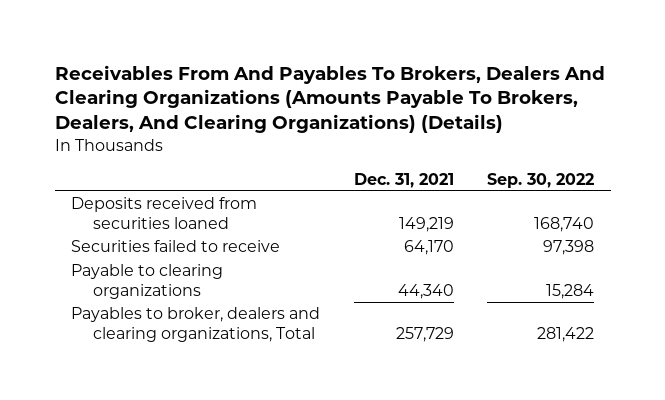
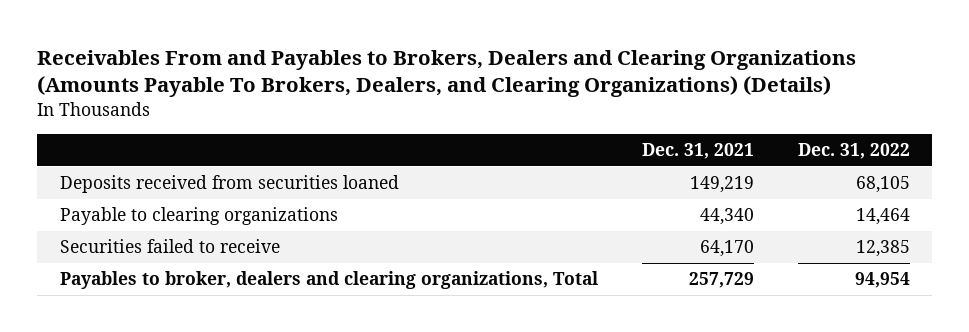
- Receivables From And Payables To Brokers, Dealers And Clearing Organizations (Amounts Payable To Brokers, Dealers, And Clearing Organizations) (Details)
+ Receivables From and Payables to Brokers, Dealers and Clearing Organizations (Amounts Payable To Brokers, Dealers, and Clearing Organizations) (Details)
- | Dec. 31, 2021 | Sep. 30, 2022
+ | Dec. 31, 2021 | Dec. 31, 2022
moved down: Securities failed to receive | 64,170 | 12,385

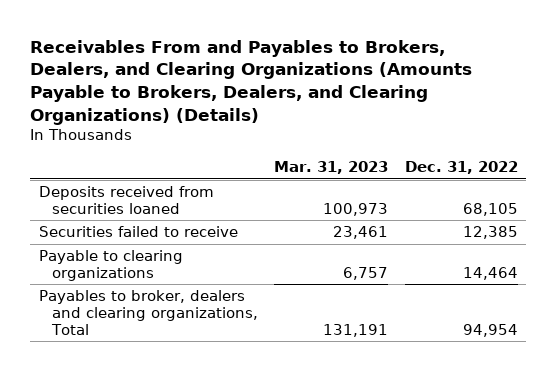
- Receivables From and Payables to Brokers, Dealers and Clearing Organizations (Amounts Payable To Brokers, Dealers, and Clearing Organizations) (Details)
+ Receivables From and Payables to Brokers, Dealers, and Clearing Organizations (Amounts Payable to Brokers, Dealers, and Clearing Organizations) (Details)
- | Dec. 31, 2021 | Dec. 31, 2022
+ | Mar. 31, 2023 | Dec. 31, 2022
moved down: Payable to clearing organizations | 6,757 | 14,464

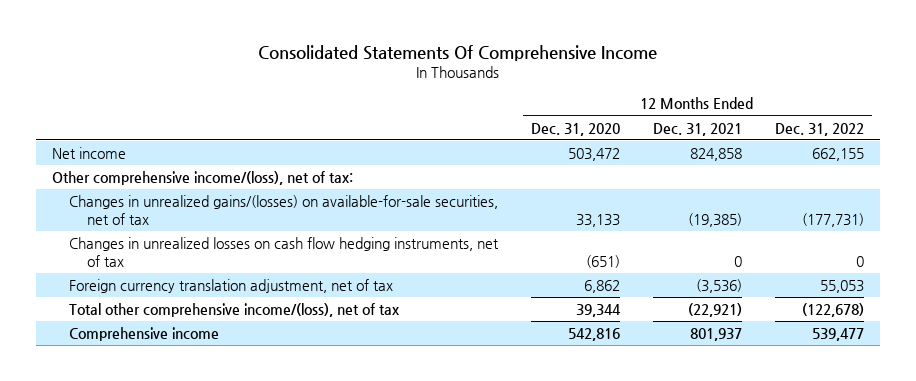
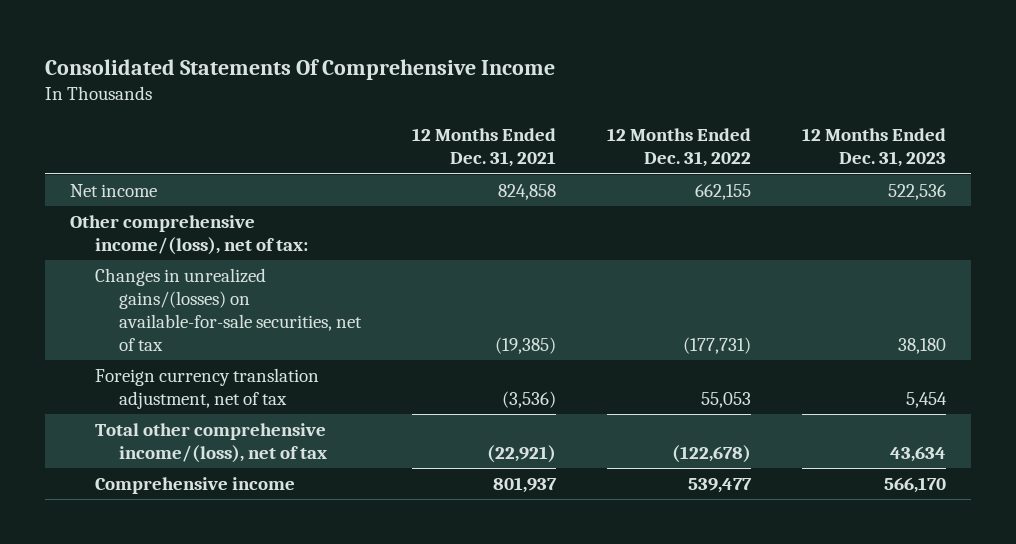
- | 12 Months Ended Dec. 31, 2020 | 12 Months Ended Dec. 31, 2021 | 12 Months Ended Dec. 31, 2022
+ | 12 Months Ended Dec. 31, 2021 | 12 Months Ended Dec. 31, 2022 | 12 Months Ended Dec. 31, 2023
- Changes in unrealized losses on cash flow hedging instruments, net of tax | (651) | 0 | 0

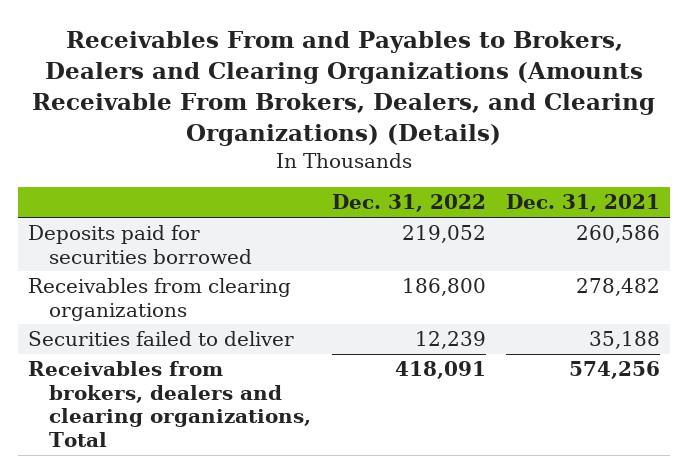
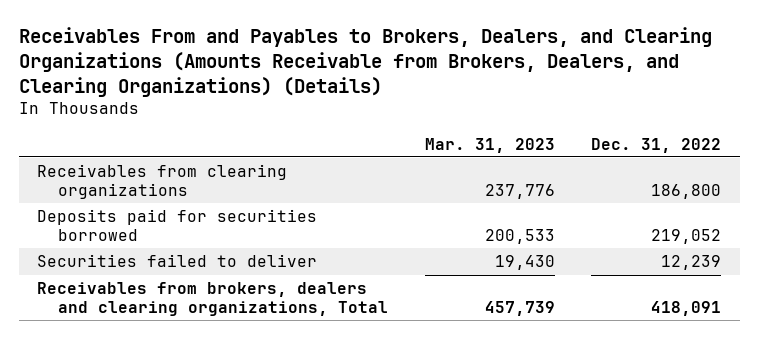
- Receivables From and Payables to Brokers, Dealers and Clearing Organizations (Amounts Receivable From Brokers, Dealers, and Clearing Organizations) (Details)
+ Receivables From and Payables to Brokers, Dealers, and Clearing Organizations (Amounts Receivable from Brokers, Dealers, and Clearing Organizations) (Details)
- | Dec. 31, 2022 | Dec. 31, 2021
+ | Mar. 31, 2023 | Dec. 31, 2022
moved down: Deposits paid for securities borrowed | 200,533 | 219,052

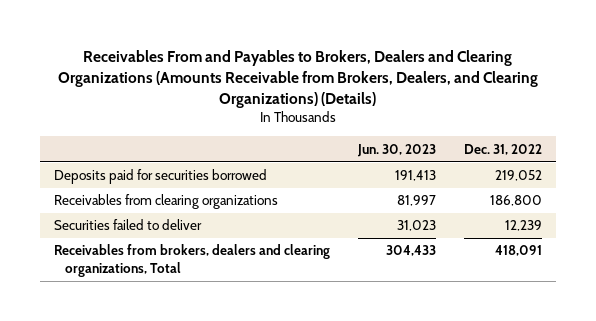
- Receivables From and Payables to Brokers, Dealers, and Clearing Organizations (Amounts Receivable from Brokers, Dealers, and Clearing Organizations) (Details)
+ Receivables From and Payables to Brokers, Dealers and Clearing Organizations (Amounts Receivable from Brokers, Dealers, and Clearing Organizations) (Details)
- | Mar. 31, 2023 | Dec. 31, 2022
+ | Jun. 30, 2023 | Dec. 31, 2022
moved down: Receivables from clearing organizations | 81,997 | 186,800

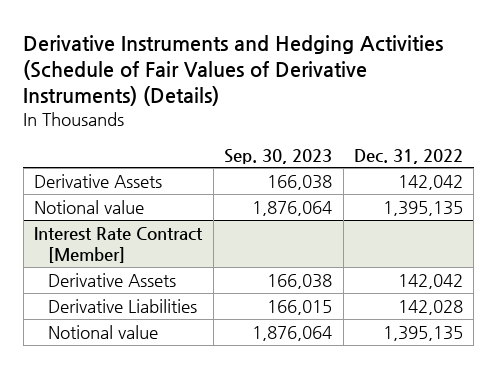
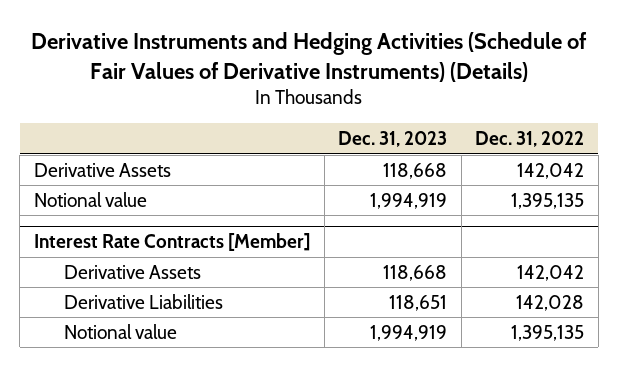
- | Sep. 30, 2023 | Dec. 31, 2022
+ | Dec. 31, 2023 | Dec. 31, 2022
- Interest Rate Contract [Member]
+ Interest Rate Contracts [Member]

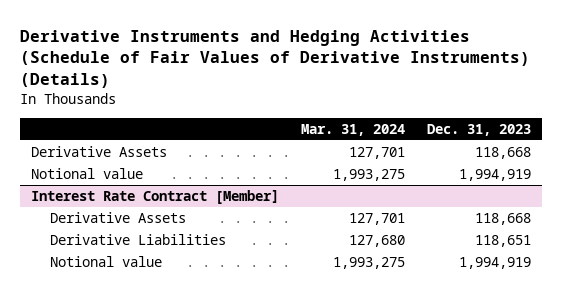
- | Dec. 31, 2023 | Dec. 31, 2022
+ | Mar. 31, 2024 | Dec. 31, 2023
- Interest Rate Contracts [Member]
+ Interest Rate Contract [Member]

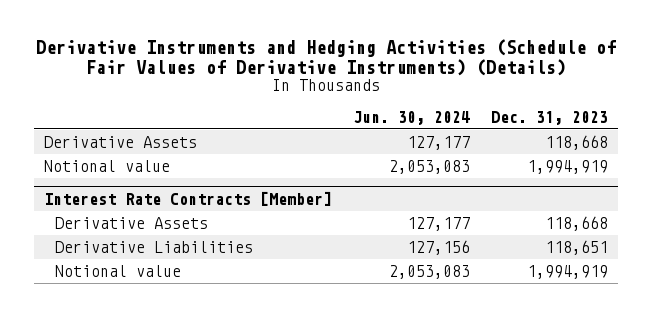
- | Mar. 31, 2024 | Dec. 31, 2023
+ | Jun. 30, 2024 | Dec. 31, 2023
- Interest Rate Contract [Member]
+ Interest Rate Contracts [Member]

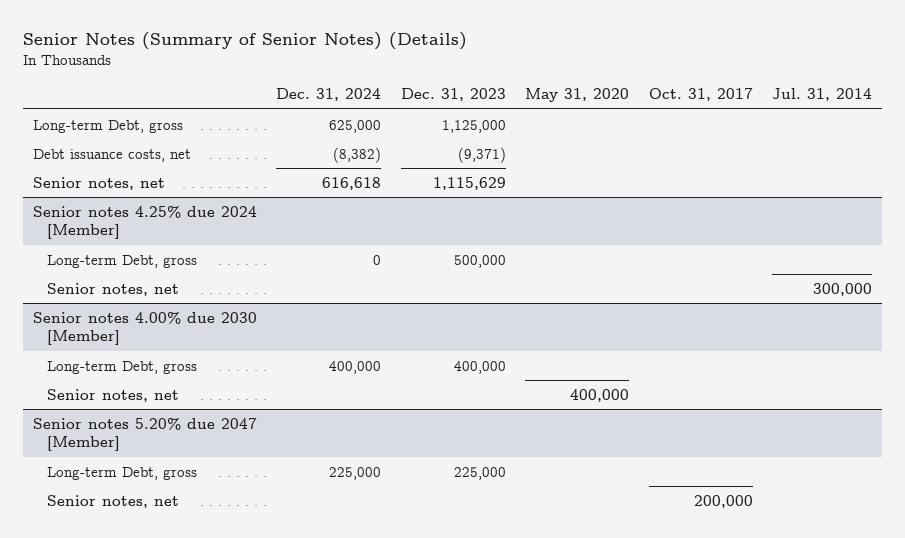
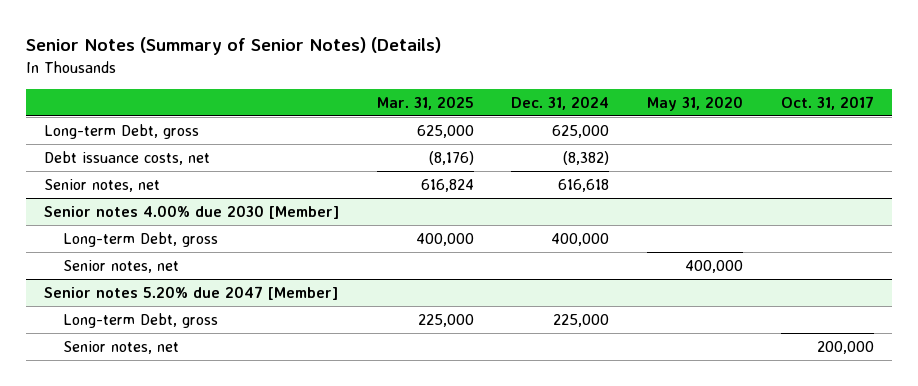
- | Dec. 31, 2024 | Dec. 31, 2023 | May 31, 2020 | Oct. 31, 2017 | Jul. 31, 2014
+ | Mar. 31, 2025 | Dec. 31, 2024 | May 31, 2020 | Oct. 31, 2017
- Senior notes 4.25% due 2024 [Member]
- Long-term Debt, gross | 0 | 500,000 | | |
- Senior notes, net | | | | | 300,000

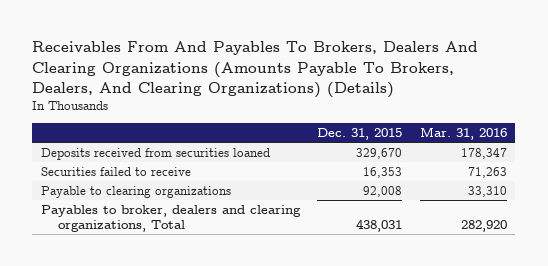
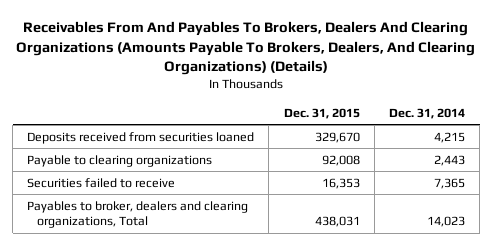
- | Dec. 31, 2015 | Mar. 31, 2016
+ | Dec. 31, 2015 | Dec. 31, 2014
moved down: Securities failed to receive | 16,353 | 7,365

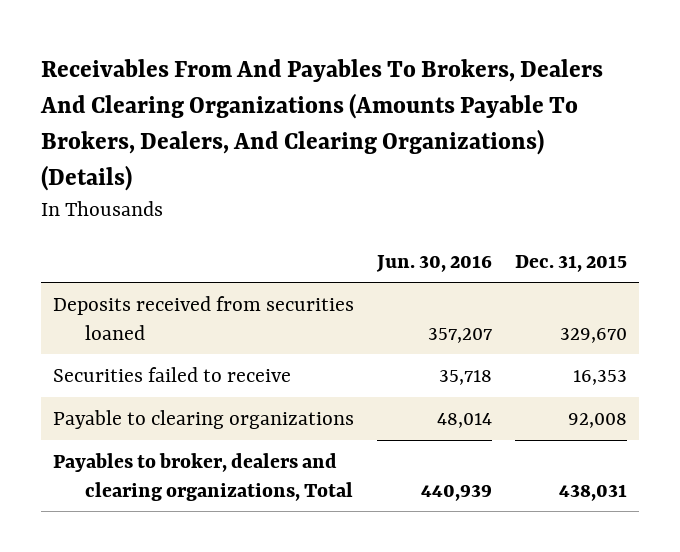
- | Dec. 31, 2015 | Dec. 31, 2014
+ | Jun. 30, 2016 | Dec. 31, 2015
moved down: Payable to clearing organizations | 48,014 | 92,008

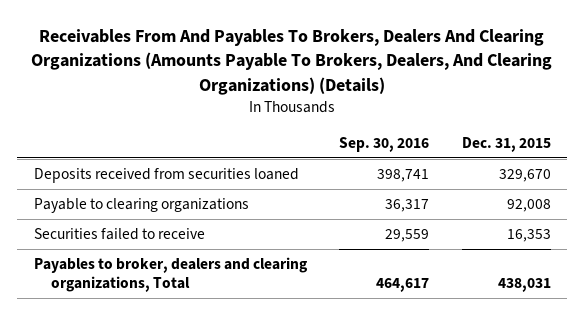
- | Jun. 30, 2016 | Dec. 31, 2015
+ | Sep. 30, 2016 | Dec. 31, 2015
moved down: Securities failed to receive | 29,559 | 16,353

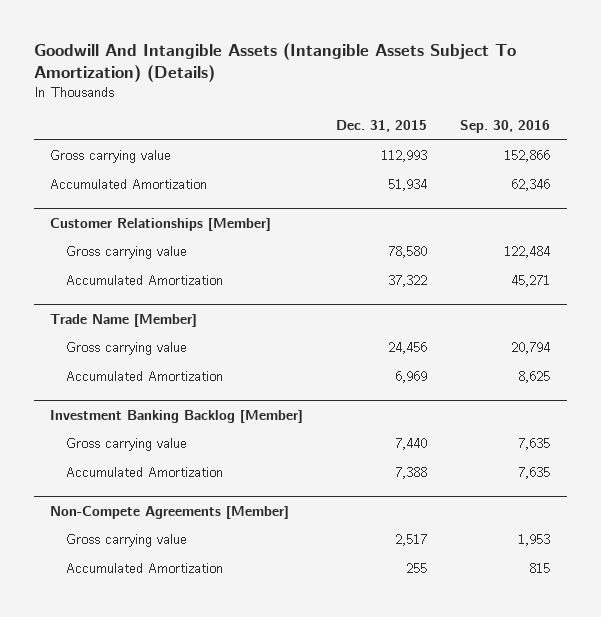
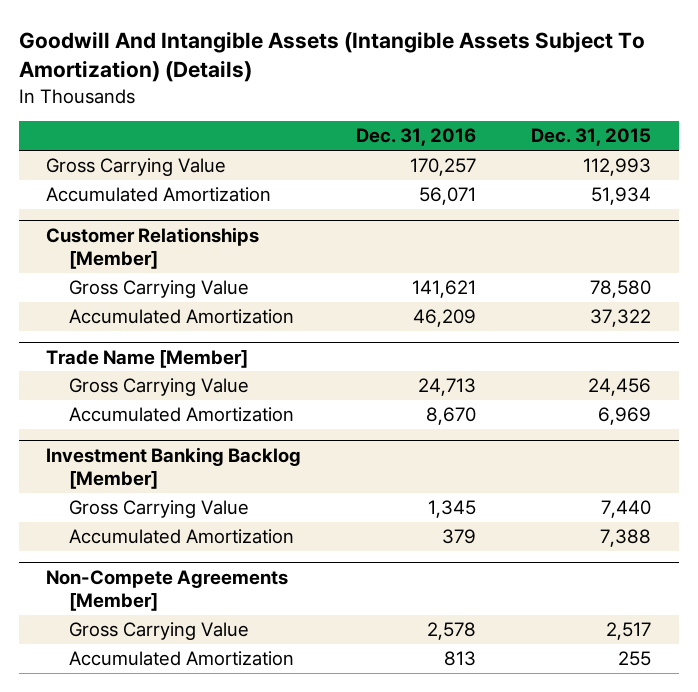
- | Dec. 31, 2015 | Sep. 30, 2016
+ | Dec. 31, 2016 | Dec. 31, 2015
- Gross carrying value | 112,993 | 152,866
+ Gross Carrying Value | 170,257 | 112,993
@ Customer Relationships [Member]
- Gross carrying value | 78,580 | 122,484
+ Gross Carrying Value | 141,621 | 78,580
@ Trade Name [Member]
- Gross carrying value | 24,456 | 20,794
+ Gross Carrying Value | 24,713 | 24,456
@ Investment Banking Backlog [Member]
- Gross carrying value | 7,440 | 7,635
+ Gross Carrying Value | 1,345 | 7,440
@ Non-Compete Agreements [Member]
- Gross carrying value | 2,517 | 1,953
+ Gross Carrying Value | 2,578 | 2,517

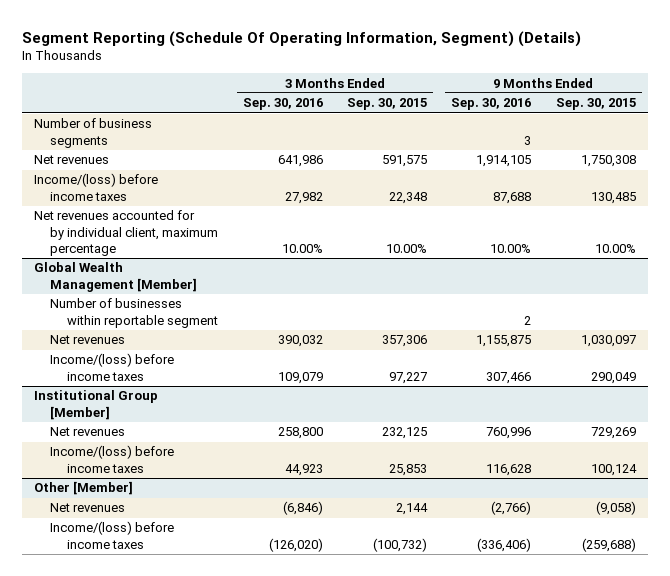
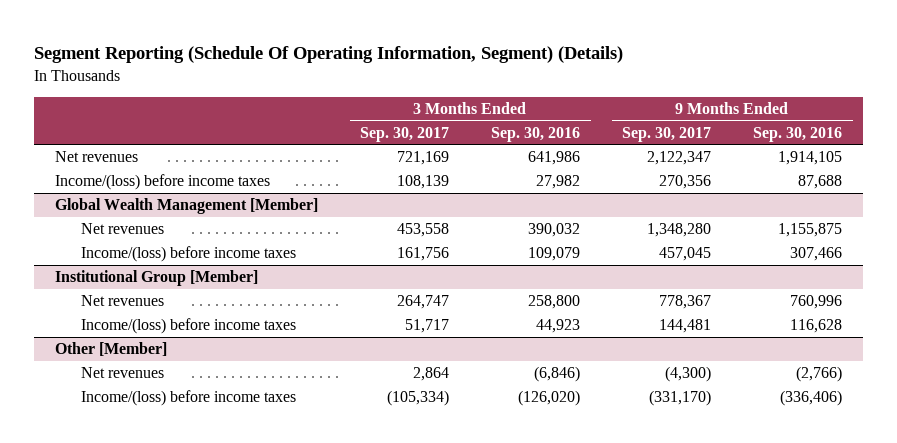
- | 3 Months Ended Sep. 30, 2016 | 3 Months Ended Sep. 30, 2015 | 9 Months Ended Sep. 30, 2016 | 9 Months Ended Sep. 30, 2015
+ | 3 Months Ended Sep. 30, 2017 | 3 Months Ended Sep. 30, 2016 | 9 Months Ended Sep. 30, 2017 | 9 Months Ended Sep. 30, 2016
- Number of business segments | | | 3 |
- Net revenues accounted for by individual client, maximum percentage | 10.00% | 10.00% | 10.00% | 10.00%
@ Global Wealth Management [Member]
- Number of businesses within reportable segment | | | 2 |

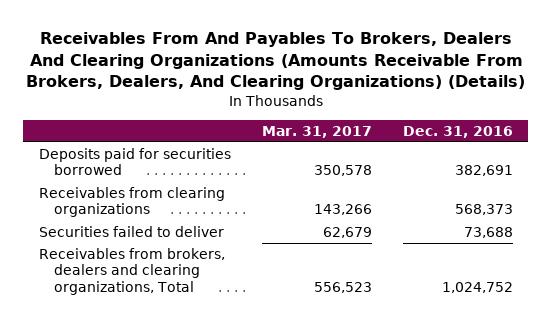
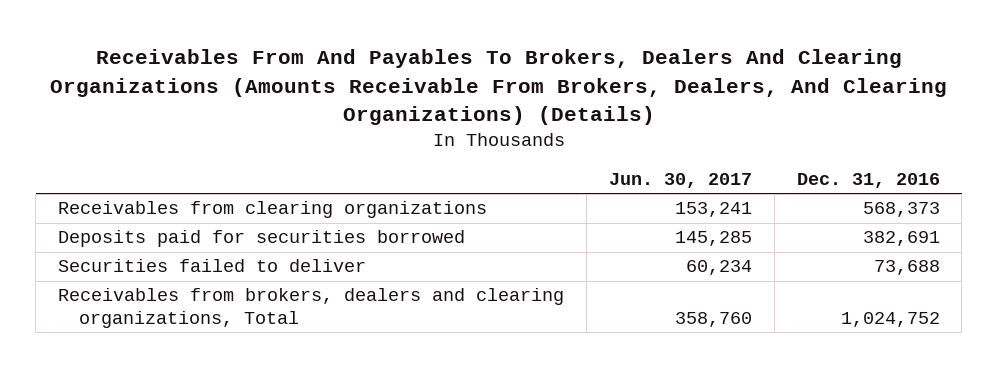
- | Mar. 31, 2017 | Dec. 31, 2016
+ | Jun. 30, 2017 | Dec. 31, 2016
moved down: Deposits paid for securities borrowed | 145,285 | 382,691

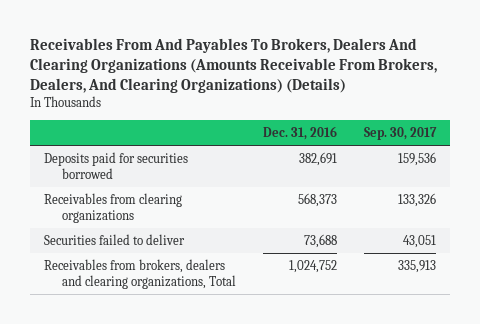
- | Jun. 30, 2017 | Dec. 31, 2016
+ | Dec. 31, 2016 | Sep. 30, 2017
moved down: Receivables from clearing organizations | 568,373 | 133,326

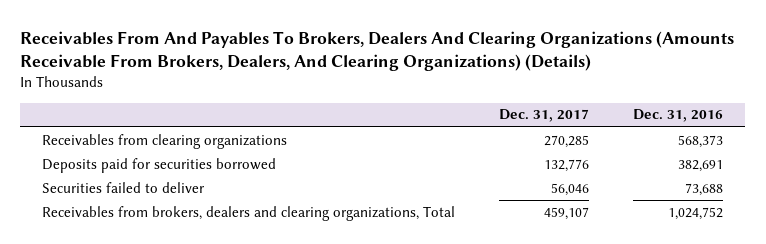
- | Dec. 31, 2016 | Sep. 30, 2017
+ | Dec. 31, 2017 | Dec. 31, 2016
moved down: Deposits paid for securities borrowed | 132,776 | 382,691

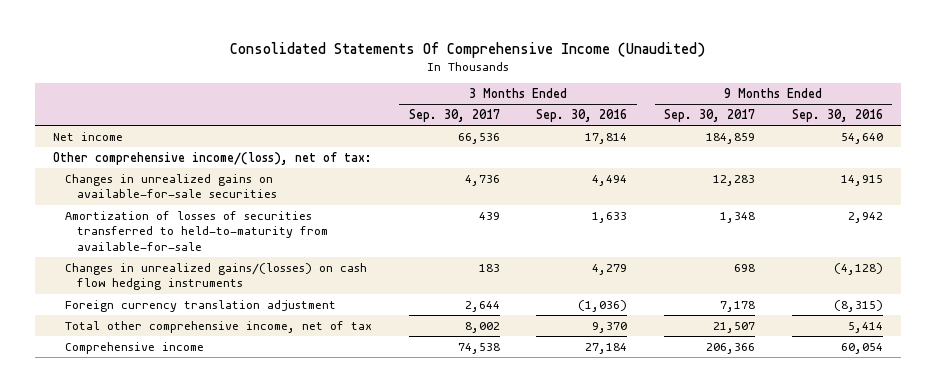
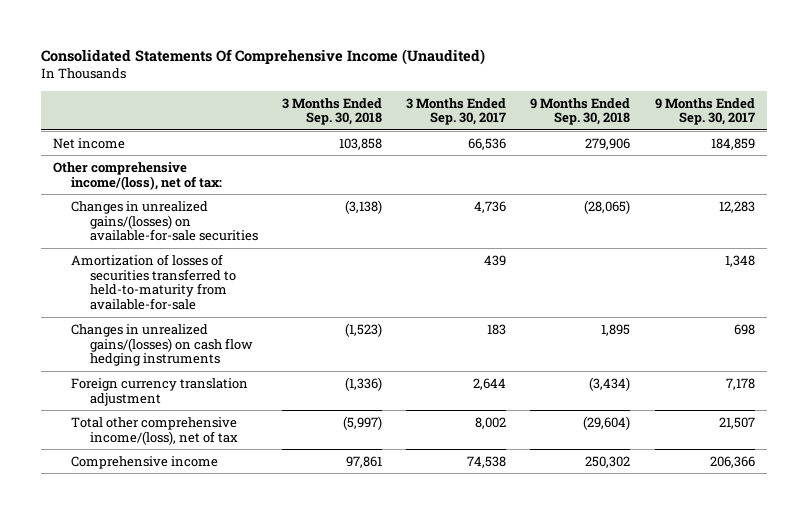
- | 3 Months Ended Sep. 30, 2017 | 3 Months Ended Sep. 30, 2016 | 9 Months Ended Sep. 30, 2017 | 9 Months Ended Sep. 30, 2016
+ | 3 Months Ended Sep. 30, 2018 | 3 Months Ended Sep. 30, 2017 | 9 Months Ended Sep. 30, 2018 | 9 Months Ended Sep. 30, 2017
- Changes in unrealized gains on available-for-sale securities | 4,736 | 4,494 | 12,283 | 14,915
+ Changes in unrealized gains/(losses) on available-for-sale securities | (3,138) | 4,736 | (28,065) | 12,283
- Total other comprehensive income, net of tax | 8,002 | 9,370 | 21,507 | 5,414
+ Total other comprehensive income/(loss), net of tax | (5,997) | 8,002 | (29,604) | 21,507

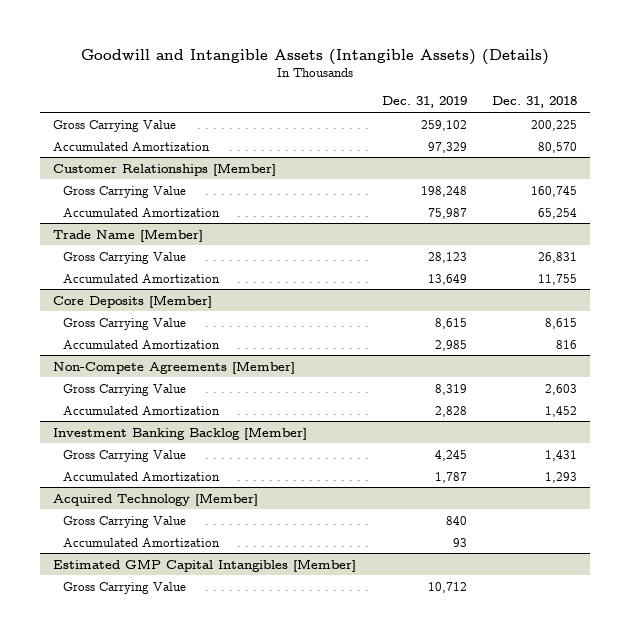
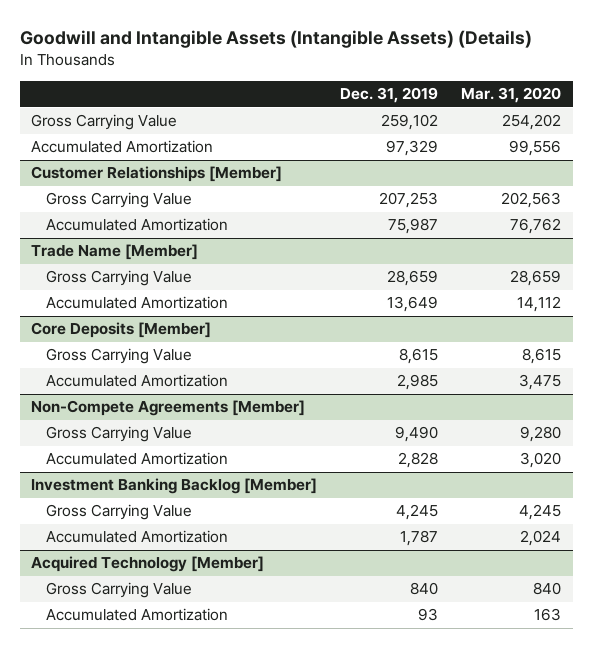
- | Dec. 31, 2019 | Dec. 31, 2018
+ | Dec. 31, 2019 | Mar. 31, 2020
@ Customer Relationships [Member]
- Gross Carrying Value | 198,248 | 160,745
+ Gross Carrying Value | 207,253 | 202,563
@ Trade Name [Member]
- Gross Carrying Value | 28,123 | 26,831
+ Gross Carrying Value | 28,659 | 28,659
@ Non-Compete Agreements [Member]
- Gross Carrying Value | 8,319 | 2,603
+ Gross Carrying Value | 9,490 | 9,280
- Estimated GMP Capital Intangibles [Member]
- Gross Carrying Value | 10,712 |

